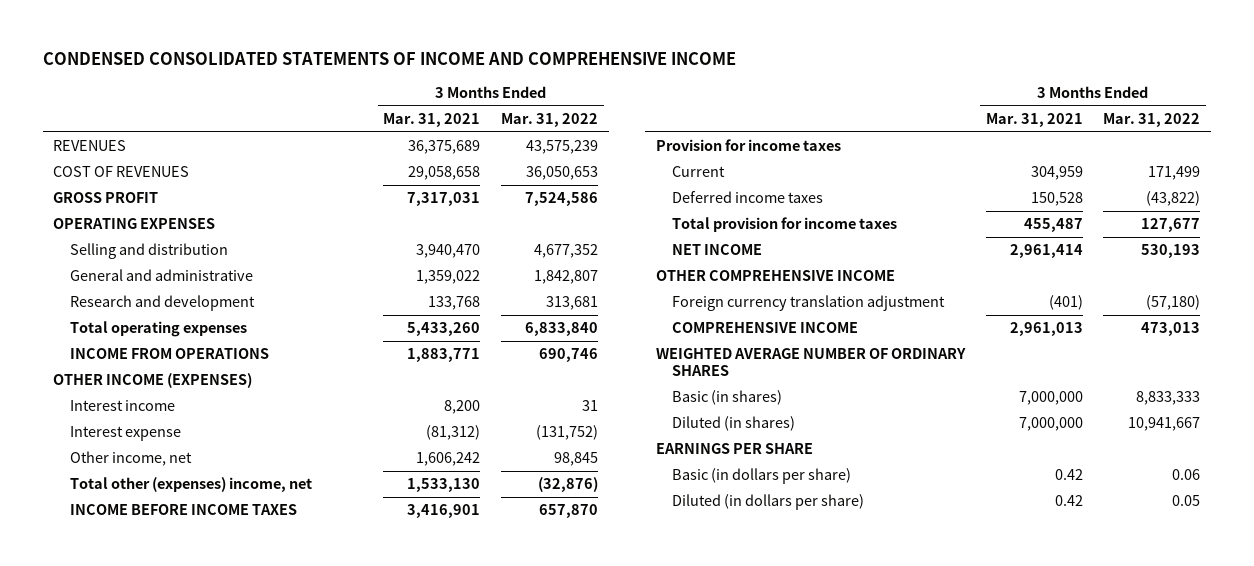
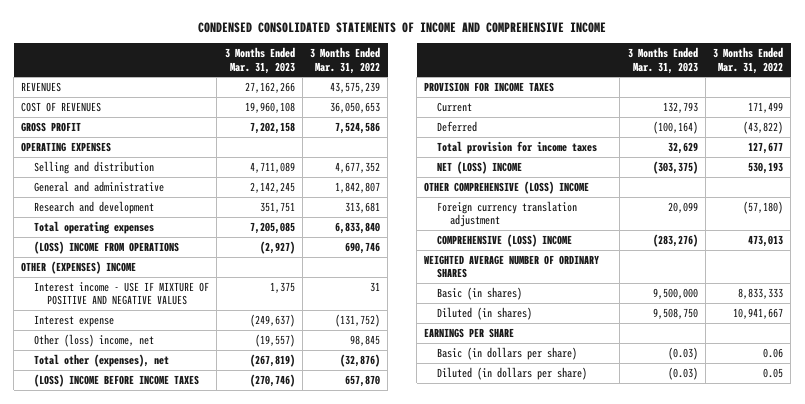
- | 3 Months Ended Mar. 31, 2021 | 3 Months Ended Mar. 31, 2022
+ | 3 Months Ended Mar. 31, 2023 | 3 Months Ended Mar. 31, 2022
- INCOME FROM OPERATIONS | 1,883,771 | 690,746
- OTHER INCOME (EXPENSES)
- Interest income | 8,200 | 31
+ (LOSS) INCOME FROM OPERATIONS | (2,927) | 690,746
+ OTHER (EXPENSES) INCOME
+ Interest income - USE IF MIXTURE OF POSITIVE AND NEGATIVE VALUES | 1,375 | 31
- Other income, net | 1,606,242 | 98,845
- Total other (expenses) income, net | 1,533,130 | (32,876)
- INCOME BEFORE INCOME TAXES | 3,416,901 | 657,870
- Provision for income taxes
+ Other (loss) income, net | (19,557) | 98,845
+ Total other (expenses), net | (267,819) | (32,876)
+ (LOSS) INCOME BEFORE INCOME TAXES | (270,746) | 657,870
+ PROVISION FOR INCOME TAXES
- Deferred income taxes | 150,528 | (43,822)
+ Deferred | (100,164) | (43,822)
- NET INCOME | 2,961,414 | 530,193
- OTHER COMPREHENSIVE INCOME
+ NET (LOSS) INCOME | (303,375) | 530,193
+ OTHER COMPREHENSIVE (LOSS) INCOME
- COMPREHENSIVE INCOME | 2,961,013 | 473,013
+ COMPREHENSIVE (LOSS) INCOME | (283,276) | 473,013

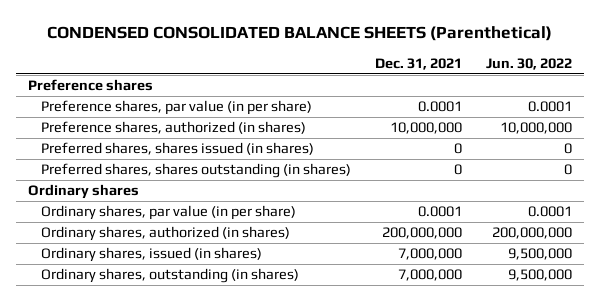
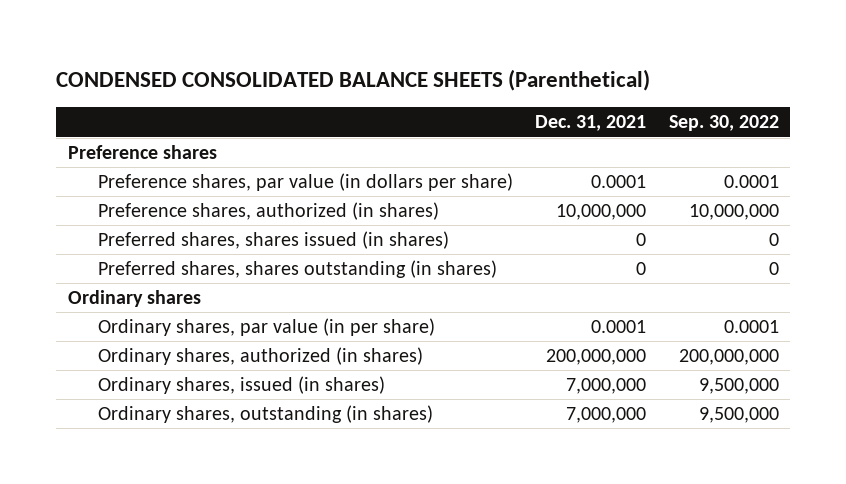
- | Dec. 31, 2021 | Jun. 30, 2022
+ | Dec. 31, 2021 | Sep. 30, 2022
- Preference shares, par value (in per share) | 0.0001 | 0.0001
+ Preference shares, par value (in dollars per share) | 0.0001 | 0.0001

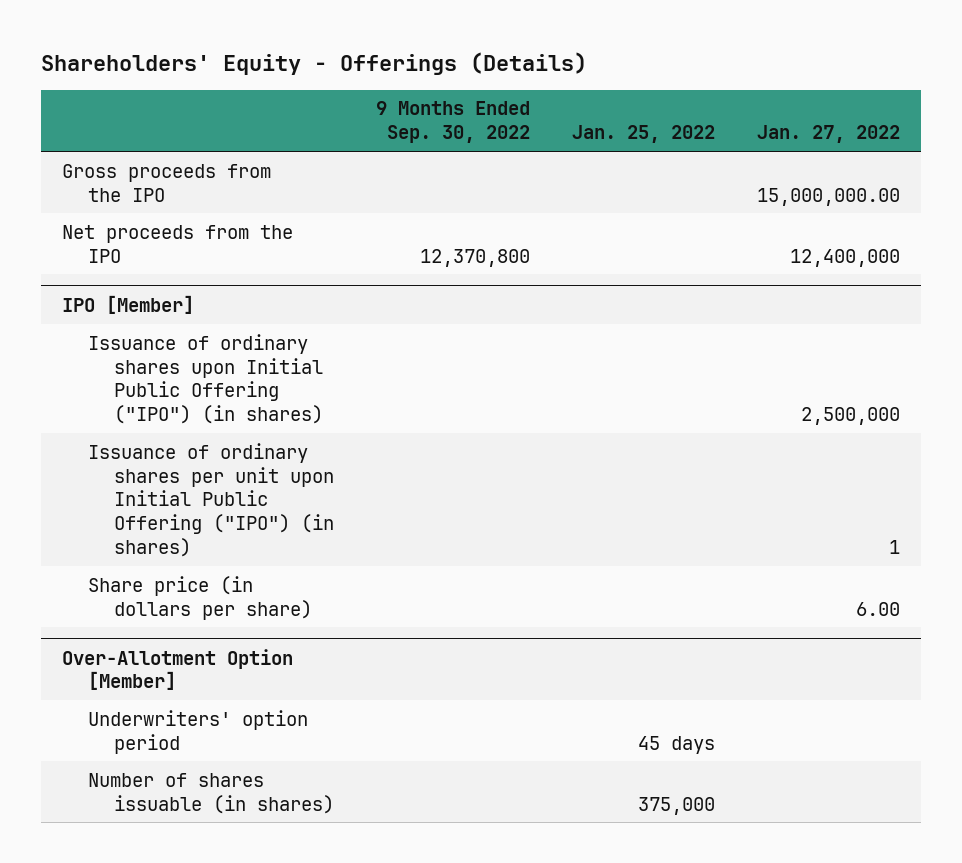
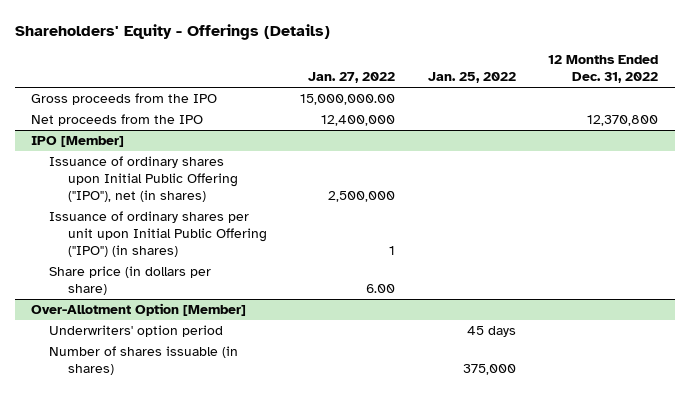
- | 9 Months Ended Sep. 30, 2022 | Jan. 25, 2022 | Jan. 27, 2022
+ | Jan. 27, 2022 | Jan. 25, 2022 | 12 Months Ended Dec. 31, 2022
@ IPO [Member]
- Issuance of ordinary shares upon Initial Public Offering ("IPO") (in shares) | | | 2,500,000
+ Issuance of ordinary shares upon Initial Public Offering ("IPO"), net (in shares) | 2,500,000 | |

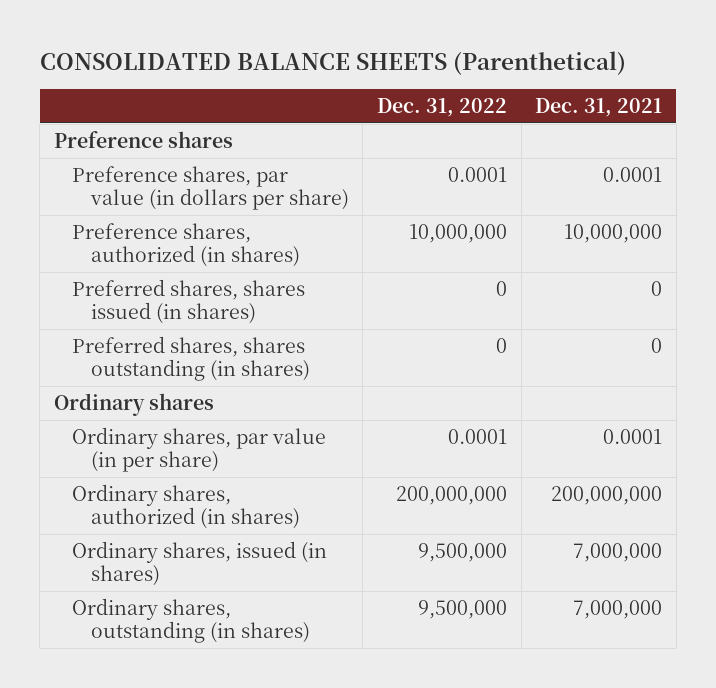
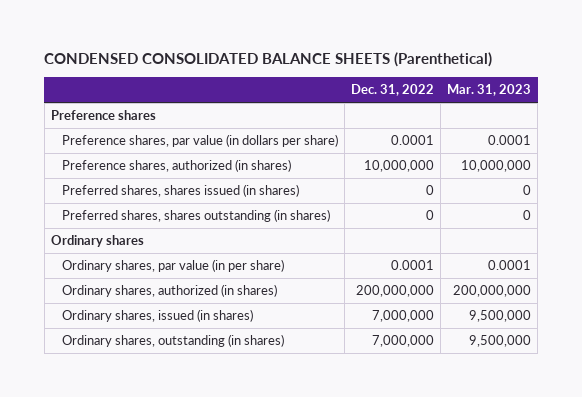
- CONSOLIDATED BALANCE SHEETS (Parenthetical)
+ CONDENSED CONSOLIDATED BALANCE SHEETS (Parenthetical)
- | Dec. 31, 2022 | Dec. 31, 2021
+ | Dec. 31, 2022 | Mar. 31, 2023
- Ordinary shares, issued (in shares) | 9,500,000 | 7,000,000
- Ordinary shares, outstanding (in shares) | 9,500,000 | 7,000,000
+ Ordinary shares, issued (in shares) | 7,000,000 | 9,500,000
+ Ordinary shares, outstanding (in shares) | 7,000,000 | 9,500,000

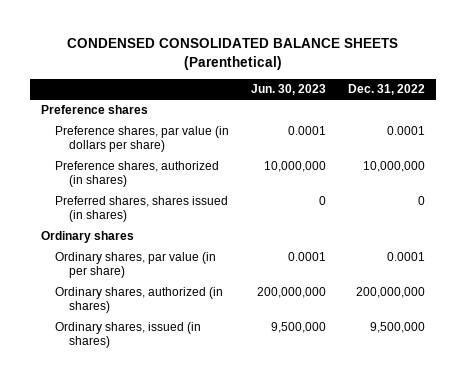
- | Dec. 31, 2022 | Mar. 31, 2023
+ | Jun. 30, 2023 | Dec. 31, 2022
- Preferred shares, shares outstanding (in shares) | 0 | 0
- Ordinary shares, issued (in shares) | 7,000,000 | 9,500,000
- Ordinary shares, outstanding (in shares) | 7,000,000 | 9,500,000
+ Ordinary shares, issued (in shares) | 9,500,000 | 9,500,000

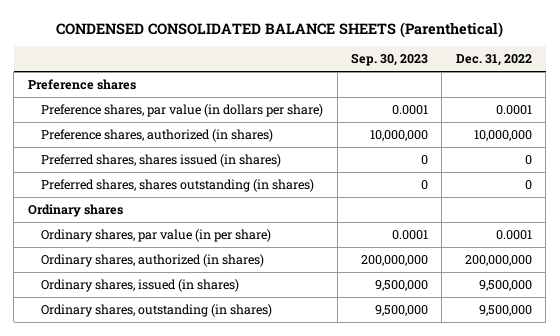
- | Jun. 30, 2023 | Dec. 31, 2022
+ | Sep. 30, 2023 | Dec. 31, 2022
+ Preferred shares, shares outstanding (in shares) | 0 | 0
+ Ordinary shares, outstanding (in shares) | 9,500,000 | 9,500,000

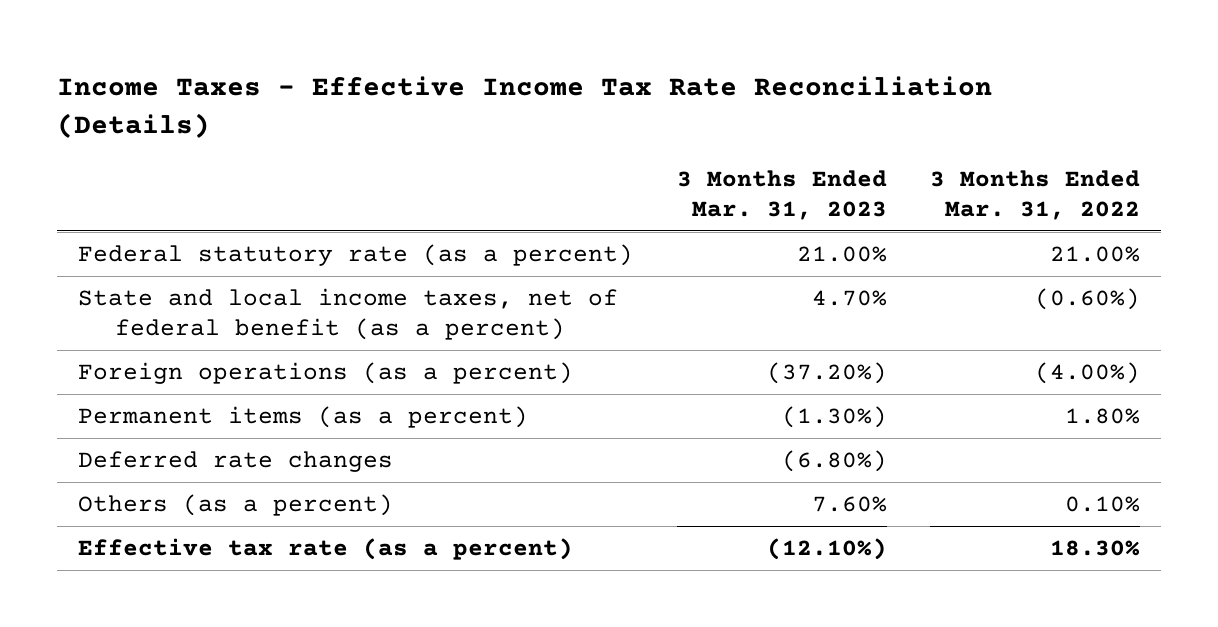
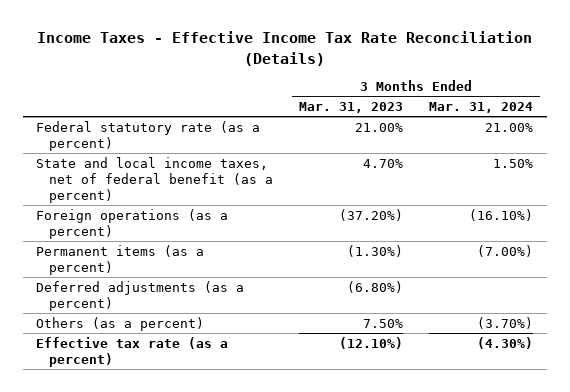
- | 3 Months Ended Mar. 31, 2023 | 3 Months Ended Mar. 31, 2022
+ | 3 Months Ended Mar. 31, 2023 | 3 Months Ended Mar. 31, 2024
- Deferred rate changes | (6.80%) |
- Others (as a percent) | 7.60% | 0.10%
+ Deferred adjustments (as a percent) | (6.80%) |
+ Others (as a percent) | 7.50% | (3.70%)

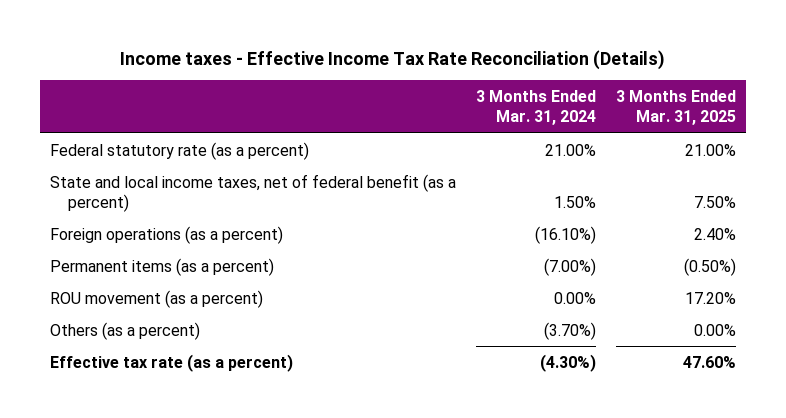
- Income Taxes - Effective Income Tax Rate Reconciliation (Details)
+ Income taxes - Effective Income Tax Rate Reconciliation (Details)
- | 3 Months Ended Mar. 31, 2023 | 3 Months Ended Mar. 31, 2024
+ | 3 Months Ended Mar. 31, 2024 | 3 Months Ended Mar. 31, 2025
- Deferred adjustments (as a percent) | (6.80%) |
+ ROU movement (as a percent) | 0.00% | 17.20%

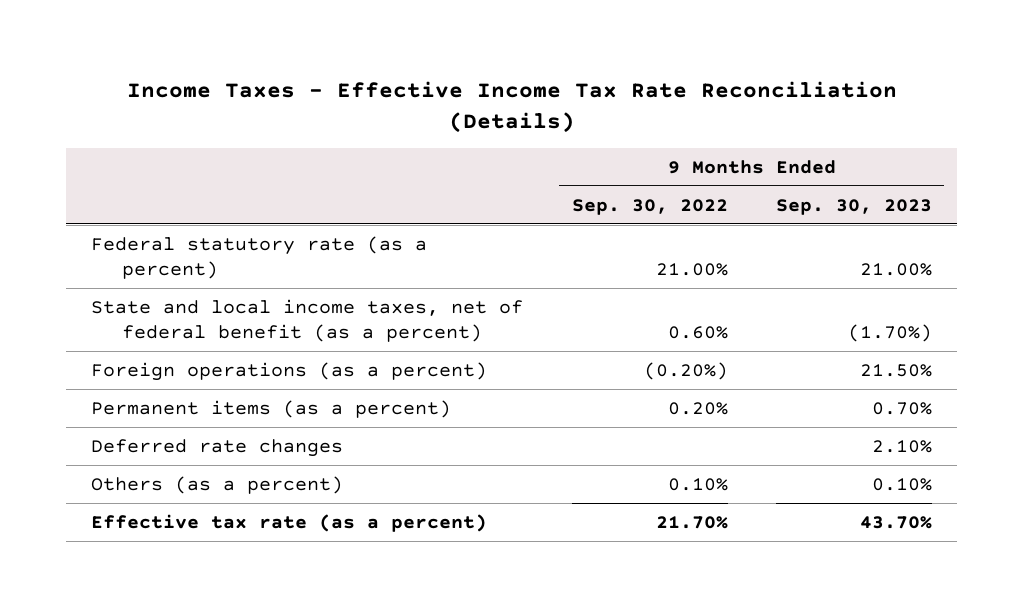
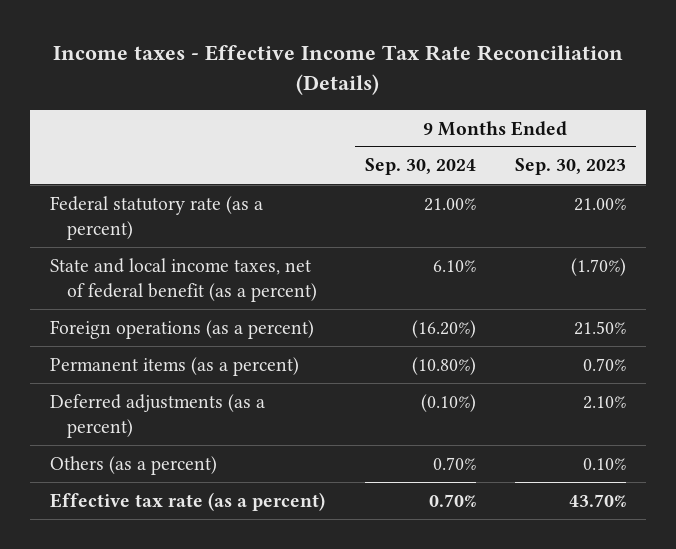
- Income Taxes - Effective Income Tax Rate Reconciliation (Details)
+ Income taxes - Effective Income Tax Rate Reconciliation (Details)
- | 9 Months Ended Sep. 30, 2022 | 9 Months Ended Sep. 30, 2023
+ | 9 Months Ended Sep. 30, 2024 | 9 Months Ended Sep. 30, 2023
- Deferred rate changes | | 2.10%
+ Deferred adjustments (as a percent) | (0.10%) | 2.10%

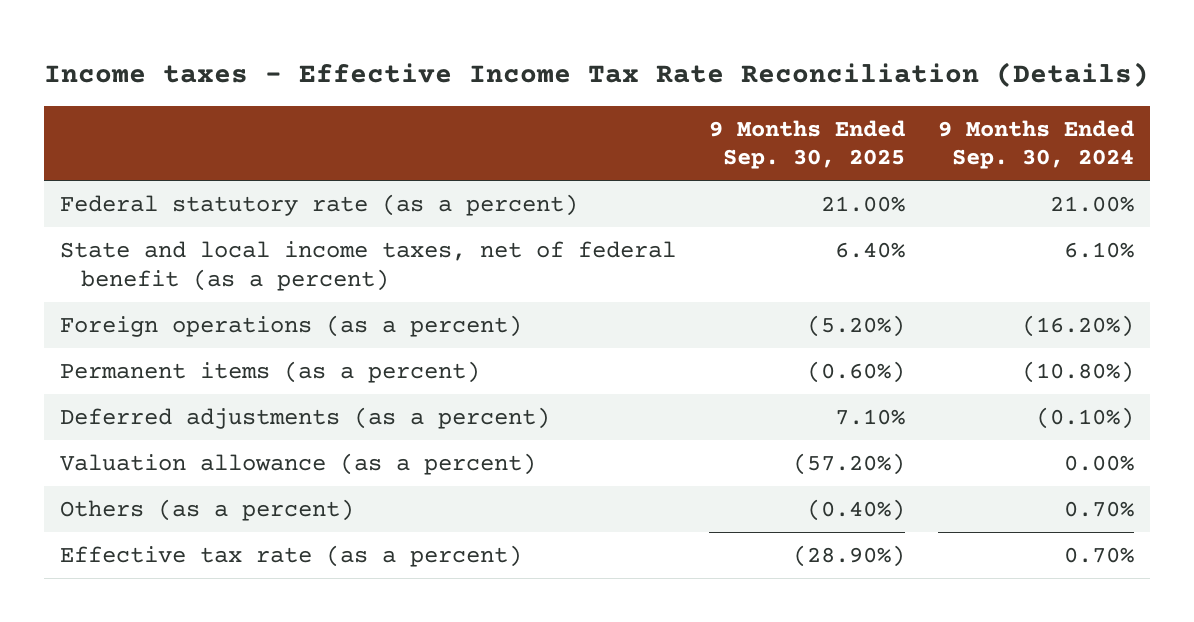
- | 9 Months Ended Sep. 30, 2024 | 9 Months Ended Sep. 30, 2023
+ | 9 Months Ended Sep. 30, 2025 | 9 Months Ended Sep. 30, 2024
+ Valuation allowance (as a percent) | (57.20%) | 0.00%

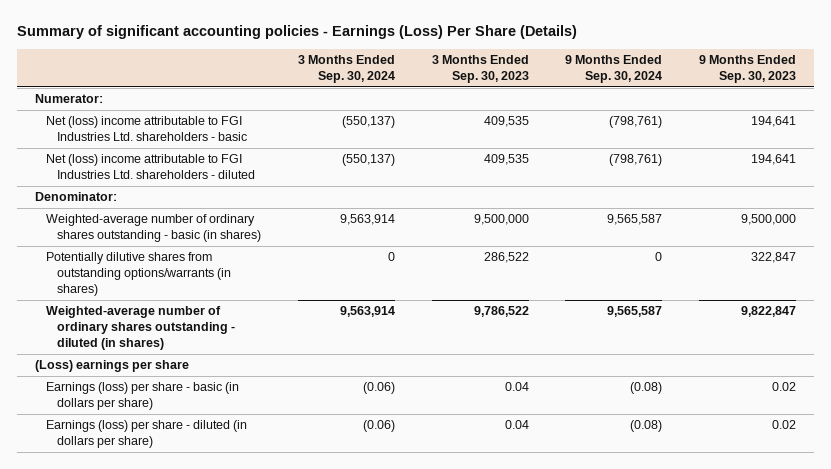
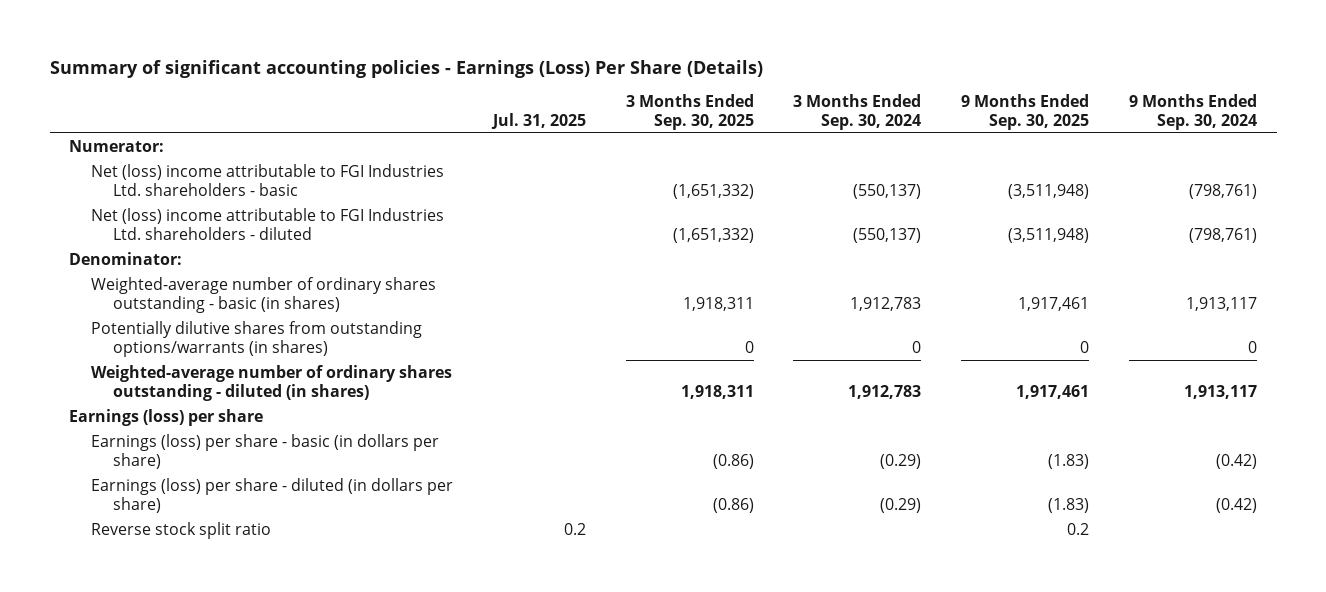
- | 3 Months Ended Sep. 30, 2024 | 3 Months Ended Sep. 30, 2023 | 9 Months Ended Sep. 30, 2024 | 9 Months Ended Sep. 30, 2023
+ | Jul. 31, 2025 | 3 Months Ended Sep. 30, 2025 | 3 Months Ended Sep. 30, 2024 | 9 Months Ended Sep. 30, 2025 | 9 Months Ended Sep. 30, 2024
- Weighted-average number of ordinary shares outstanding - basic (in shares) | 9,563,914 | 9,500,000 | 9,565,587 | 9,500,000
+ Weighted-average number of ordinary shares outstanding - basic (in shares) | | 1,918,311 | 1,912,783 | 1,917,461 | 1,913,117
- Weighted-average number of ordinary shares outstanding - diluted (in shares) | 9,563,914 | 9,786,522 | 9,565,587 | 9,822,847
- (Loss) earnings per share
- Earnings (loss) per share - basic (in dollars per share) | (0.06) | 0.04 | (0.08) | 0.02
- Earnings (loss) per share - diluted (in dollars per share) | (0.06) | 0.04 | (0.08) | 0.02
+ Weighted-average number of ordinary shares outstanding - diluted (in shares) | | 1,918,311 | 1,912,783 | 1,917,461 | 1,913,117
+ Earnings (loss) per share
+ Earnings (loss) per share - basic (in dollars per share) | | (0.86) | (0.29) | (1.83) | (0.42)
+ Earnings (loss) per share - diluted (in dollars per share) | | (0.86) | (0.29) | (1.83) | (0.42)
+ Reverse stock split ratio | 0.2 | | | 0.2 |

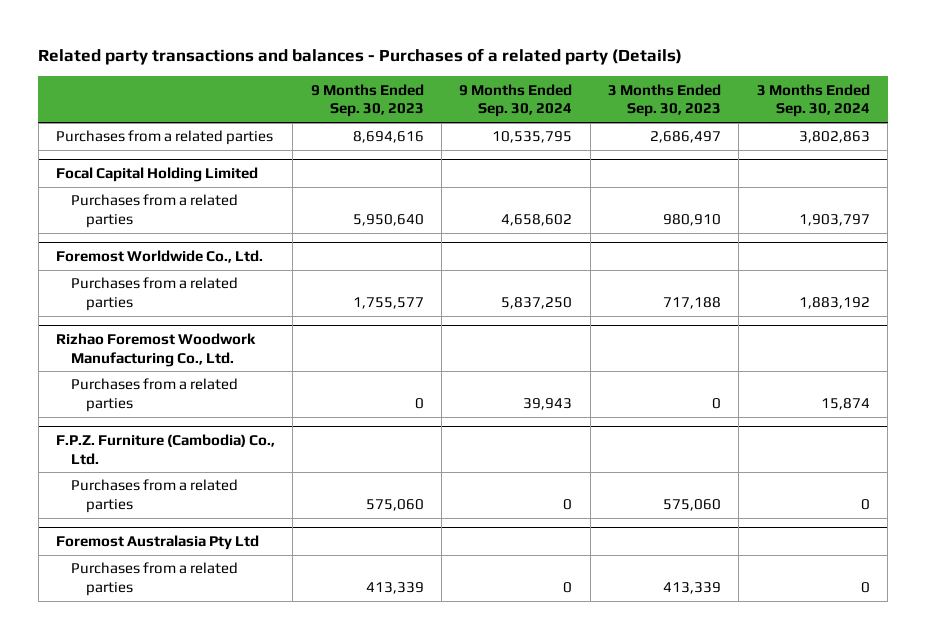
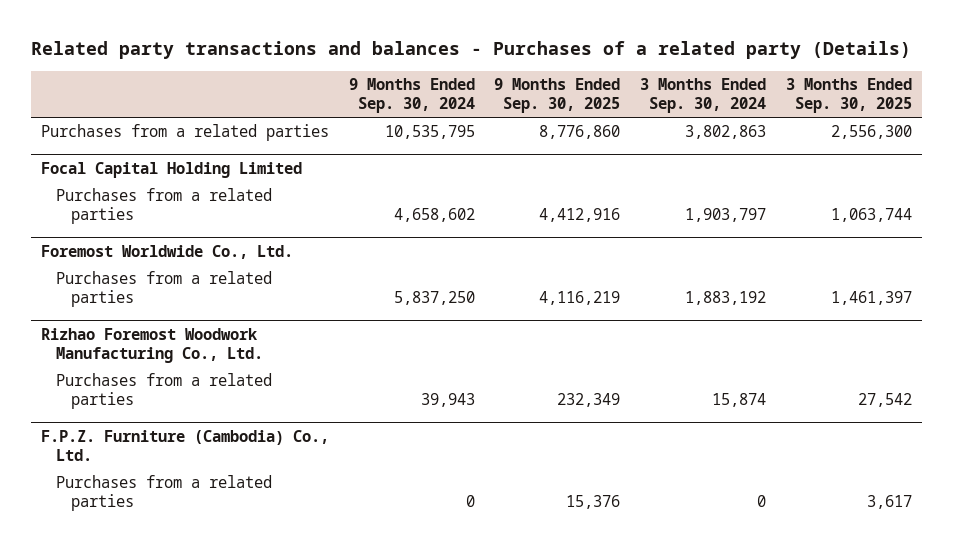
- | 9 Months Ended Sep. 30, 2023 | 9 Months Ended Sep. 30, 2024 | 3 Months Ended Sep. 30, 2023 | 3 Months Ended Sep. 30, 2024
+ | 9 Months Ended Sep. 30, 2024 | 9 Months Ended Sep. 30, 2025 | 3 Months Ended Sep. 30, 2024 | 3 Months Ended Sep. 30, 2025
- Foremost Australasia Pty Ltd
- Purchases from a related parties | 413,339 | 0 | 413,339 | 0

